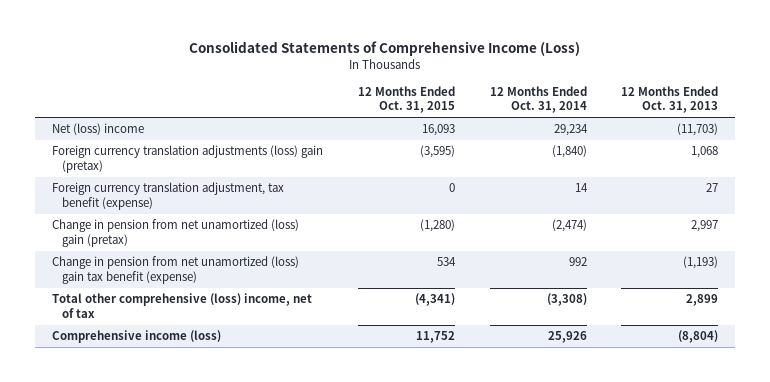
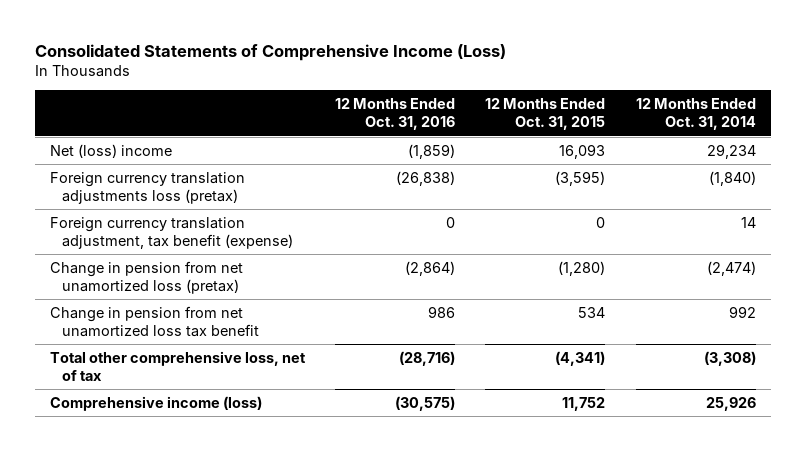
- | 12 Months Ended Oct. 31, 2015 | 12 Months Ended Oct. 31, 2014 | 12 Months Ended Oct. 31, 2013
+ | 12 Months Ended Oct. 31, 2016 | 12 Months Ended Oct. 31, 2015 | 12 Months Ended Oct. 31, 2014
- Foreign currency translation adjustments (loss) gain (pretax) | (3,595) | (1,840) | 1,068
+ Foreign currency translation adjustments loss (pretax) | (26,838) | (3,595) | (1,840)
- Change in pension from net unamortized (loss) gain (pretax) | (1,280) | (2,474) | 2,997
- Change in pension from net unamortized (loss) gain tax benefit (expense) | 534 | 992 | (1,193)
- Total other comprehensive (loss) income, net of tax | (4,341) | (3,308) | 2,899
+ Change in pension from net unamortized loss (pretax) | (2,864) | (1,280) | (2,474)
+ Change in pension from net unamortized loss tax benefit | 986 | 534 | 992
+ Total other comprehensive loss, net of tax | (28,716) | (4,341) | (3,308)

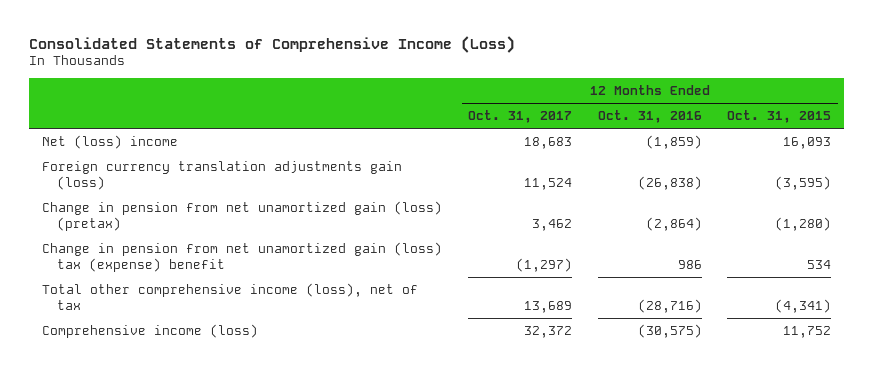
- | 12 Months Ended Oct. 31, 2016 | 12 Months Ended Oct. 31, 2015 | 12 Months Ended Oct. 31, 2014
+ | 12 Months Ended Oct. 31, 2017 | 12 Months Ended Oct. 31, 2016 | 12 Months Ended Oct. 31, 2015
- Foreign currency translation adjustments loss (pretax) | (26,838) | (3,595) | (1,840)
- Foreign currency translation adjustment, tax benefit (expense) | 0 | 0 | 14
- Change in pension from net unamortized loss (pretax) | (2,864) | (1,280) | (2,474)
- Change in pension from net unamortized loss tax benefit | 986 | 534 | 992
- Total other comprehensive loss, net of tax | (28,716) | (4,341) | (3,308)
+ Foreign currency translation adjustments gain (loss) | 11,524 | (26,838) | (3,595)
+ Change in pension from net unamortized gain (loss) (pretax) | 3,462 | (2,864) | (1,280)
+ Change in pension from net unamortized gain (loss) tax (expense) benefit | (1,297) | 986 | 534
+ Total other comprehensive income (loss), net of tax | 13,689 | (28,716) | (4,341)

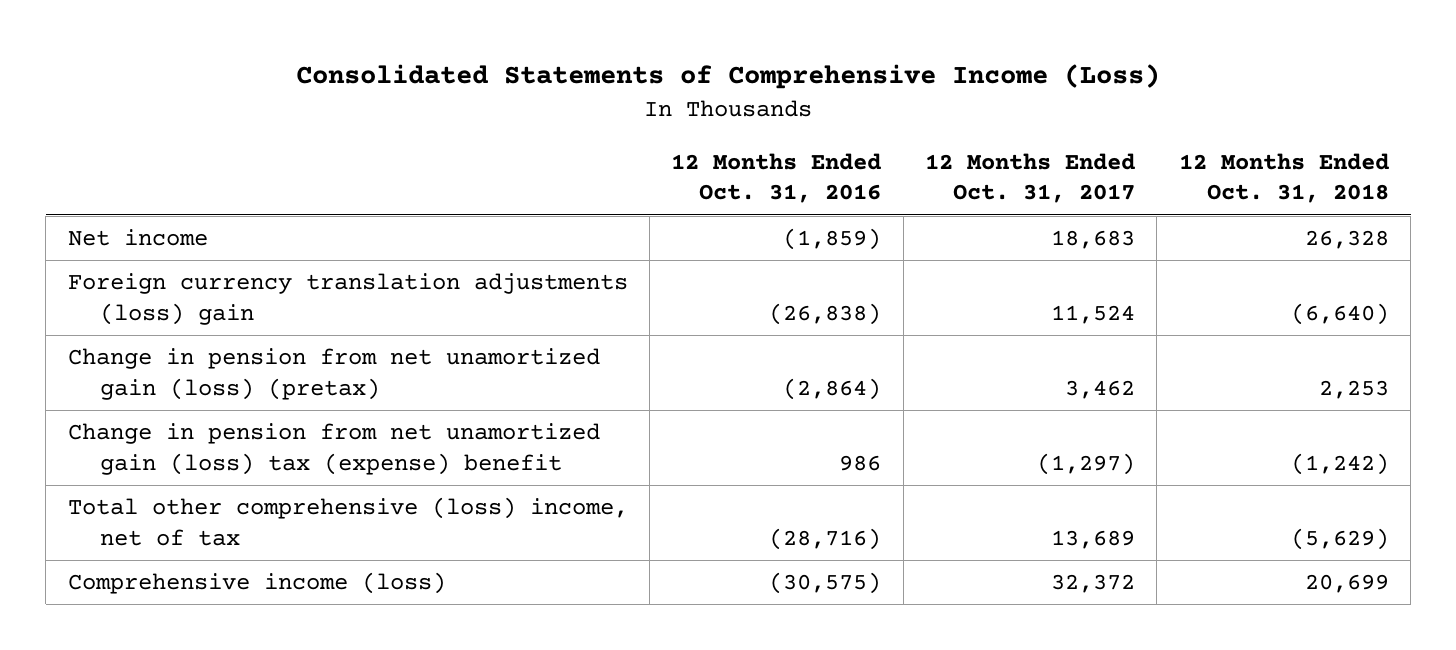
- | 12 Months Ended Oct. 31, 2017 | 12 Months Ended Oct. 31, 2016 | 12 Months Ended Oct. 31, 2015
+ | 12 Months Ended Oct. 31, 2016 | 12 Months Ended Oct. 31, 2017 | 12 Months Ended Oct. 31, 2018
- Net (loss) income | 18,683 | (1,859) | 16,093
- Foreign currency translation adjustments gain (loss) | 11,524 | (26,838) | (3,595)
+ Net income | (1,859) | 18,683 | 26,328
+ Foreign currency translation adjustments (loss) gain | (26,838) | 11,524 | (6,640)
- Total other comprehensive income (loss), net of tax | 13,689 | (28,716) | (4,341)
+ Total other comprehensive (loss) income, net of tax | (28,716) | 13,689 | (5,629)

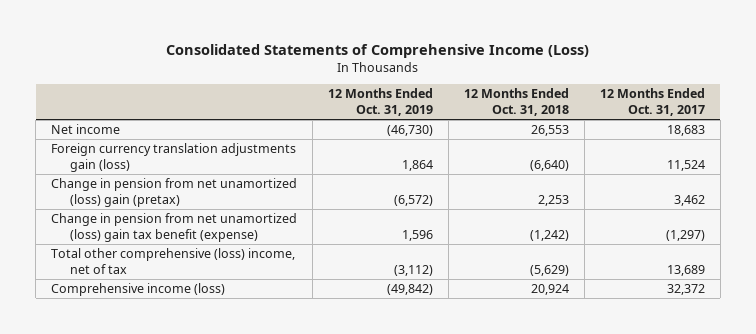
- | 12 Months Ended Oct. 31, 2016 | 12 Months Ended Oct. 31, 2017 | 12 Months Ended Oct. 31, 2018
+ | 12 Months Ended Oct. 31, 2019 | 12 Months Ended Oct. 31, 2018 | 12 Months Ended Oct. 31, 2017
- Net income | (1,859) | 18,683 | 26,328
- Foreign currency translation adjustments (loss) gain | (26,838) | 11,524 | (6,640)
- Change in pension from net unamortized gain (loss) (pretax) | (2,864) | 3,462 | 2,253
- Change in pension from net unamortized gain (loss) tax (expense) benefit | 986 | (1,297) | (1,242)
+ Net income | (46,730) | 26,553 | 18,683
+ Foreign currency translation adjustments gain (loss) | 1,864 | (6,640) | 11,524
+ Change in pension from net unamortized (loss) gain (pretax) | (6,572) | 2,253 | 3,462
+ Change in pension from net unamortized (loss) gain tax benefit (expense) | 1,596 | (1,242) | (1,297)
- Comprehensive income (loss) | (30,575) | 32,372 | 20,699
+ Comprehensive income (loss) | (49,842) | 20,924 | 32,372

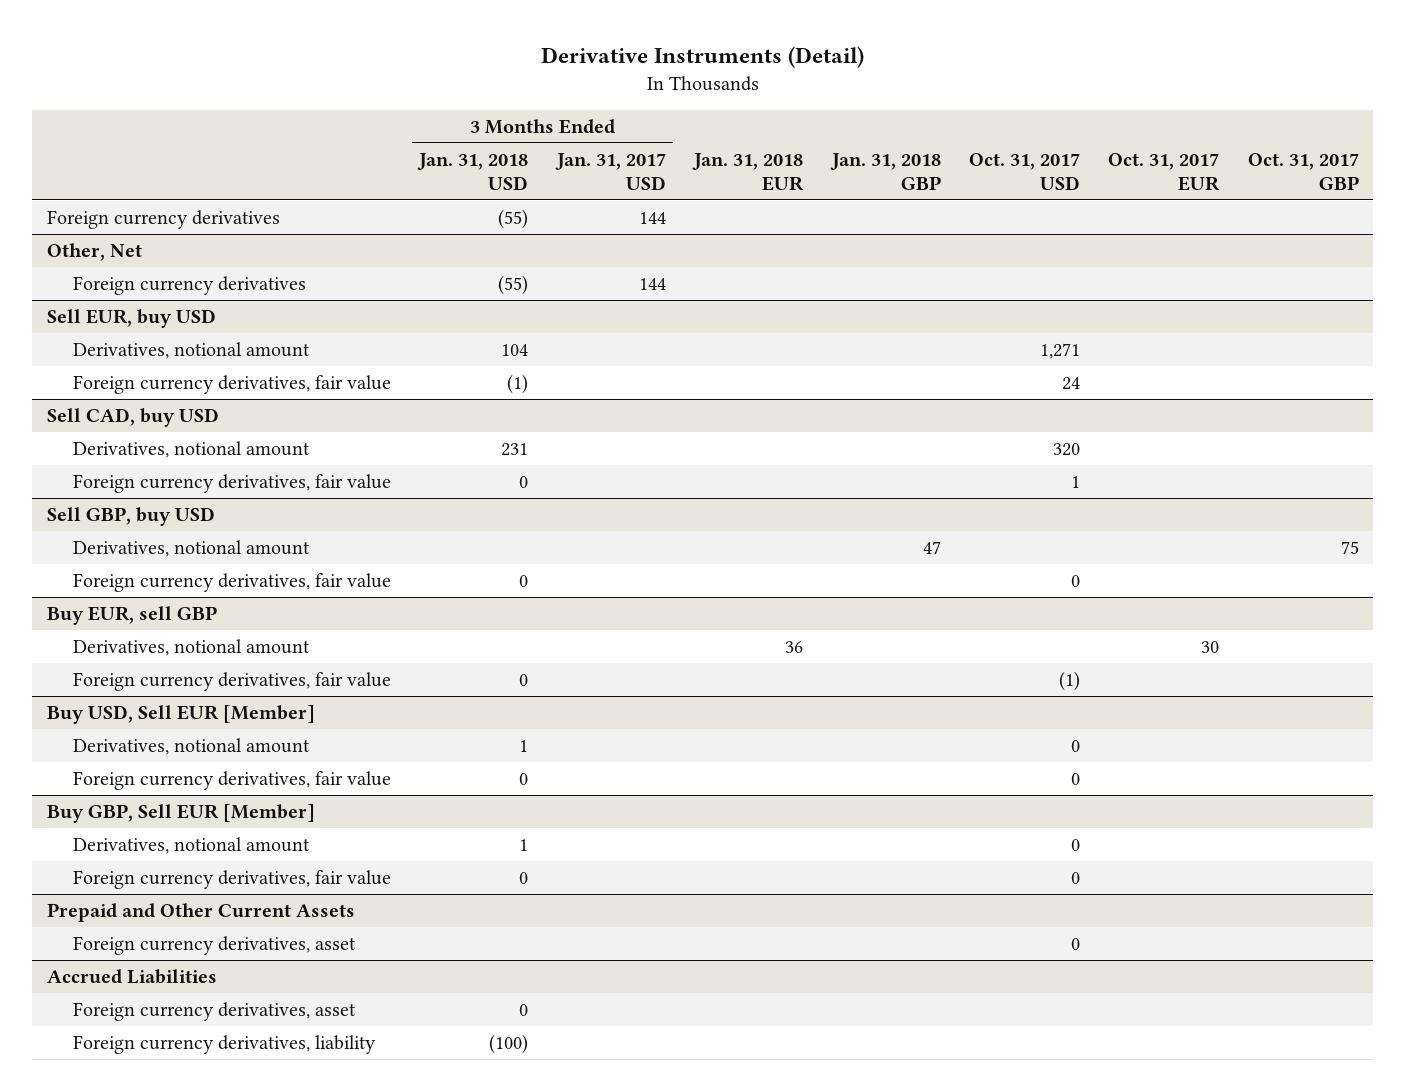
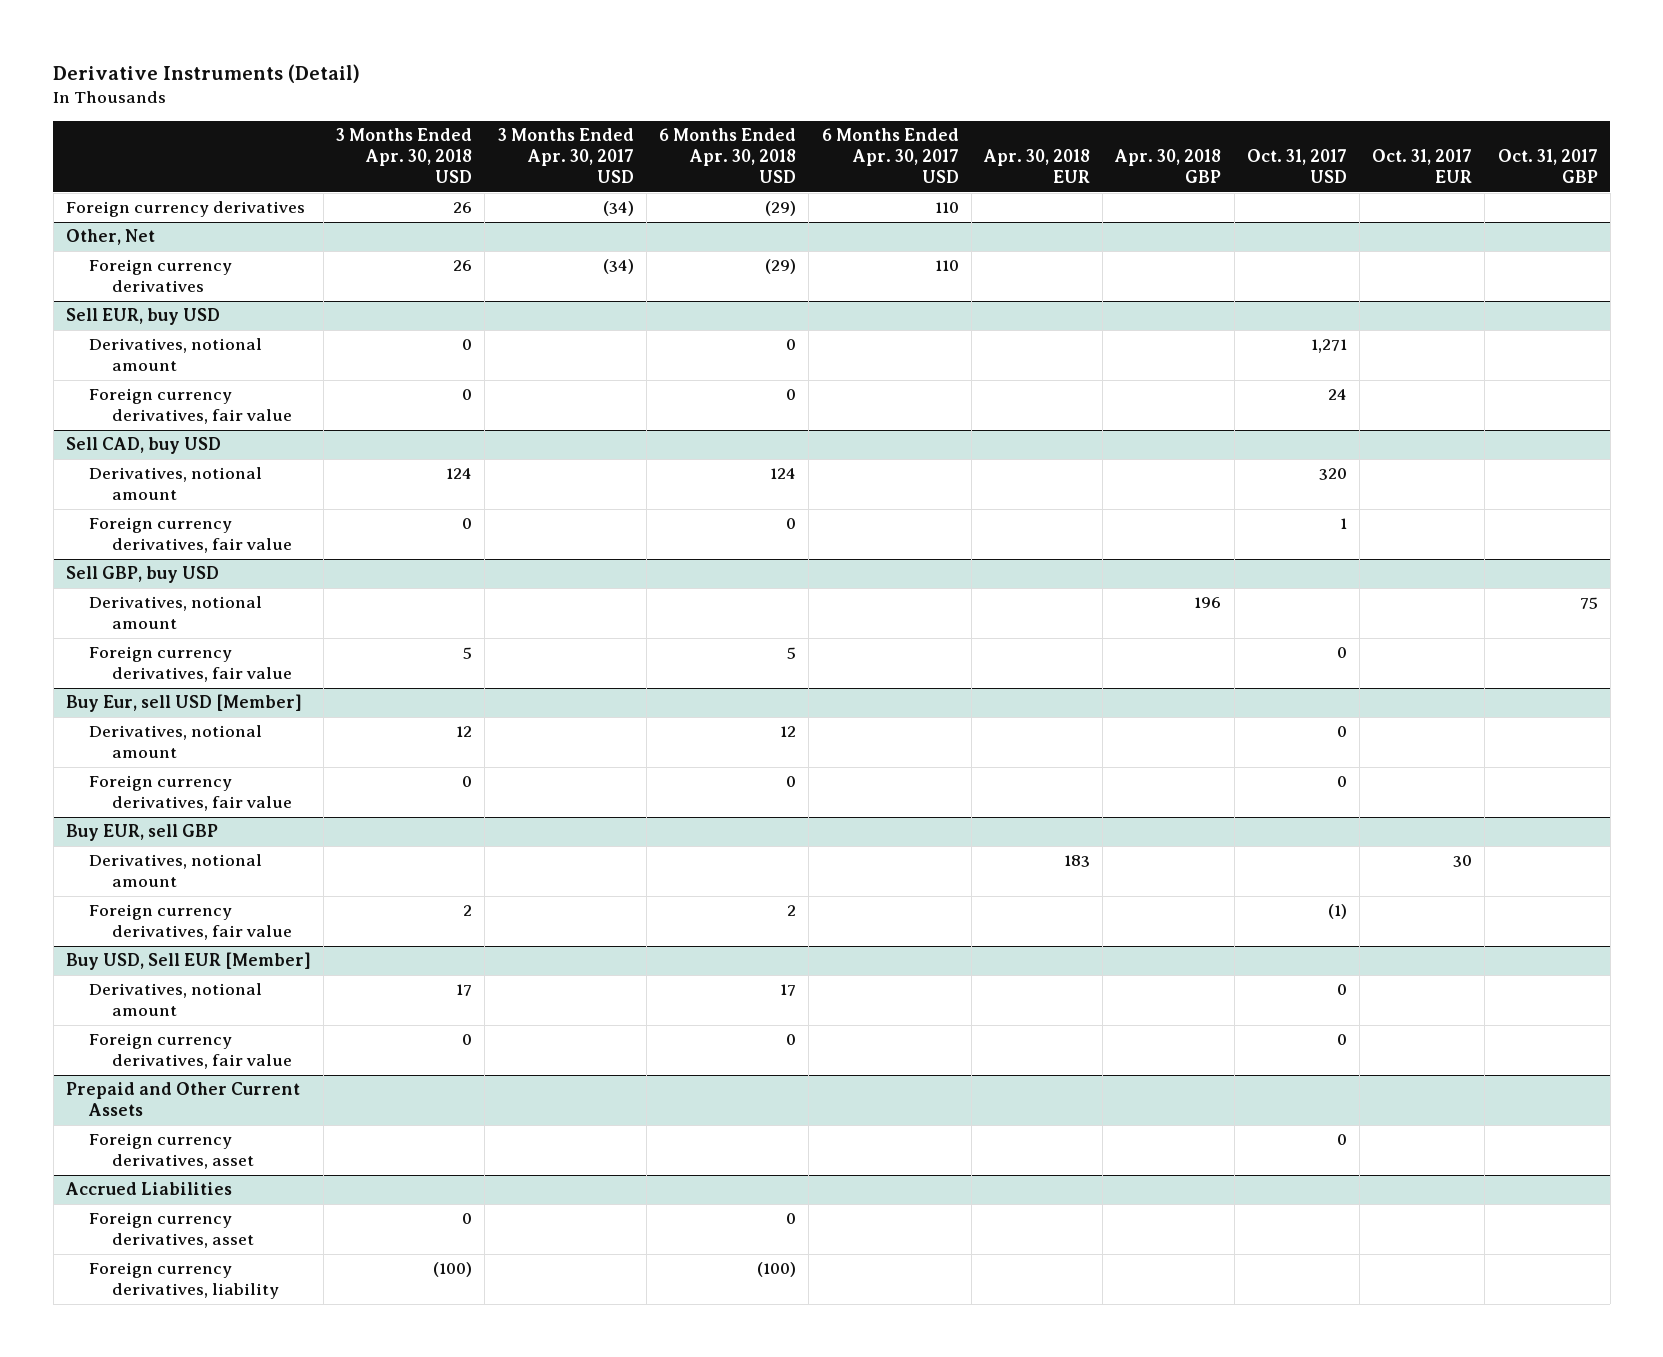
- | 3 Months Ended Jan. 31, 2018 USD | 3 Months Ended Jan. 31, 2017 USD | Jan. 31, 2018 EUR | Jan. 31, 2018 GBP | Oct. 31, 2017 USD | Oct. 31, 2017 EUR | Oct. 31, 2017 GBP
+ | 3 Months Ended Apr. 30, 2018 USD | 3 Months Ended Apr. 30, 2017 USD | 6 Months Ended Apr. 30, 2018 USD | 6 Months Ended Apr. 30, 2017 USD | Apr. 30, 2018 EUR | Apr. 30, 2018 GBP | Oct. 31, 2017 USD | Oct. 31, 2017 EUR | Oct. 31, 2017 GBP
+ Buy Eur, sell USD [Member]
+ Derivatives, notional amount | 12 | | 12 | | | | 0 | |
+ Foreign currency derivatives, fair value | 0 | | 0 | | | | 0 | |
- Buy GBP, Sell EUR [Member]
- Derivatives, notional amount | 1 | | | | 0 | |
- Foreign currency derivatives, fair value | 0 | | | | 0 | |

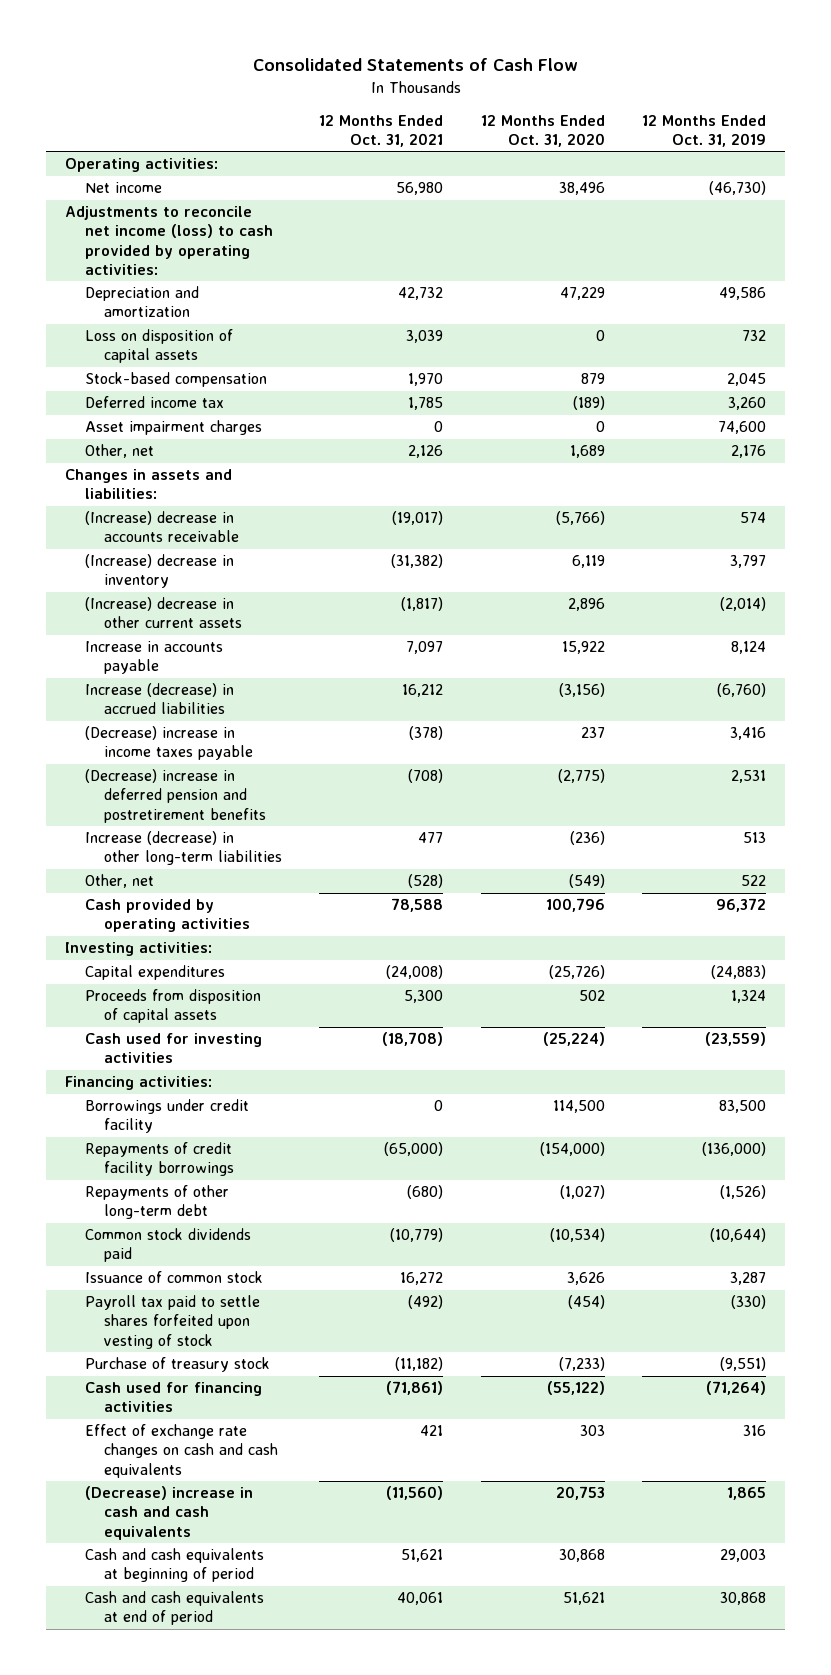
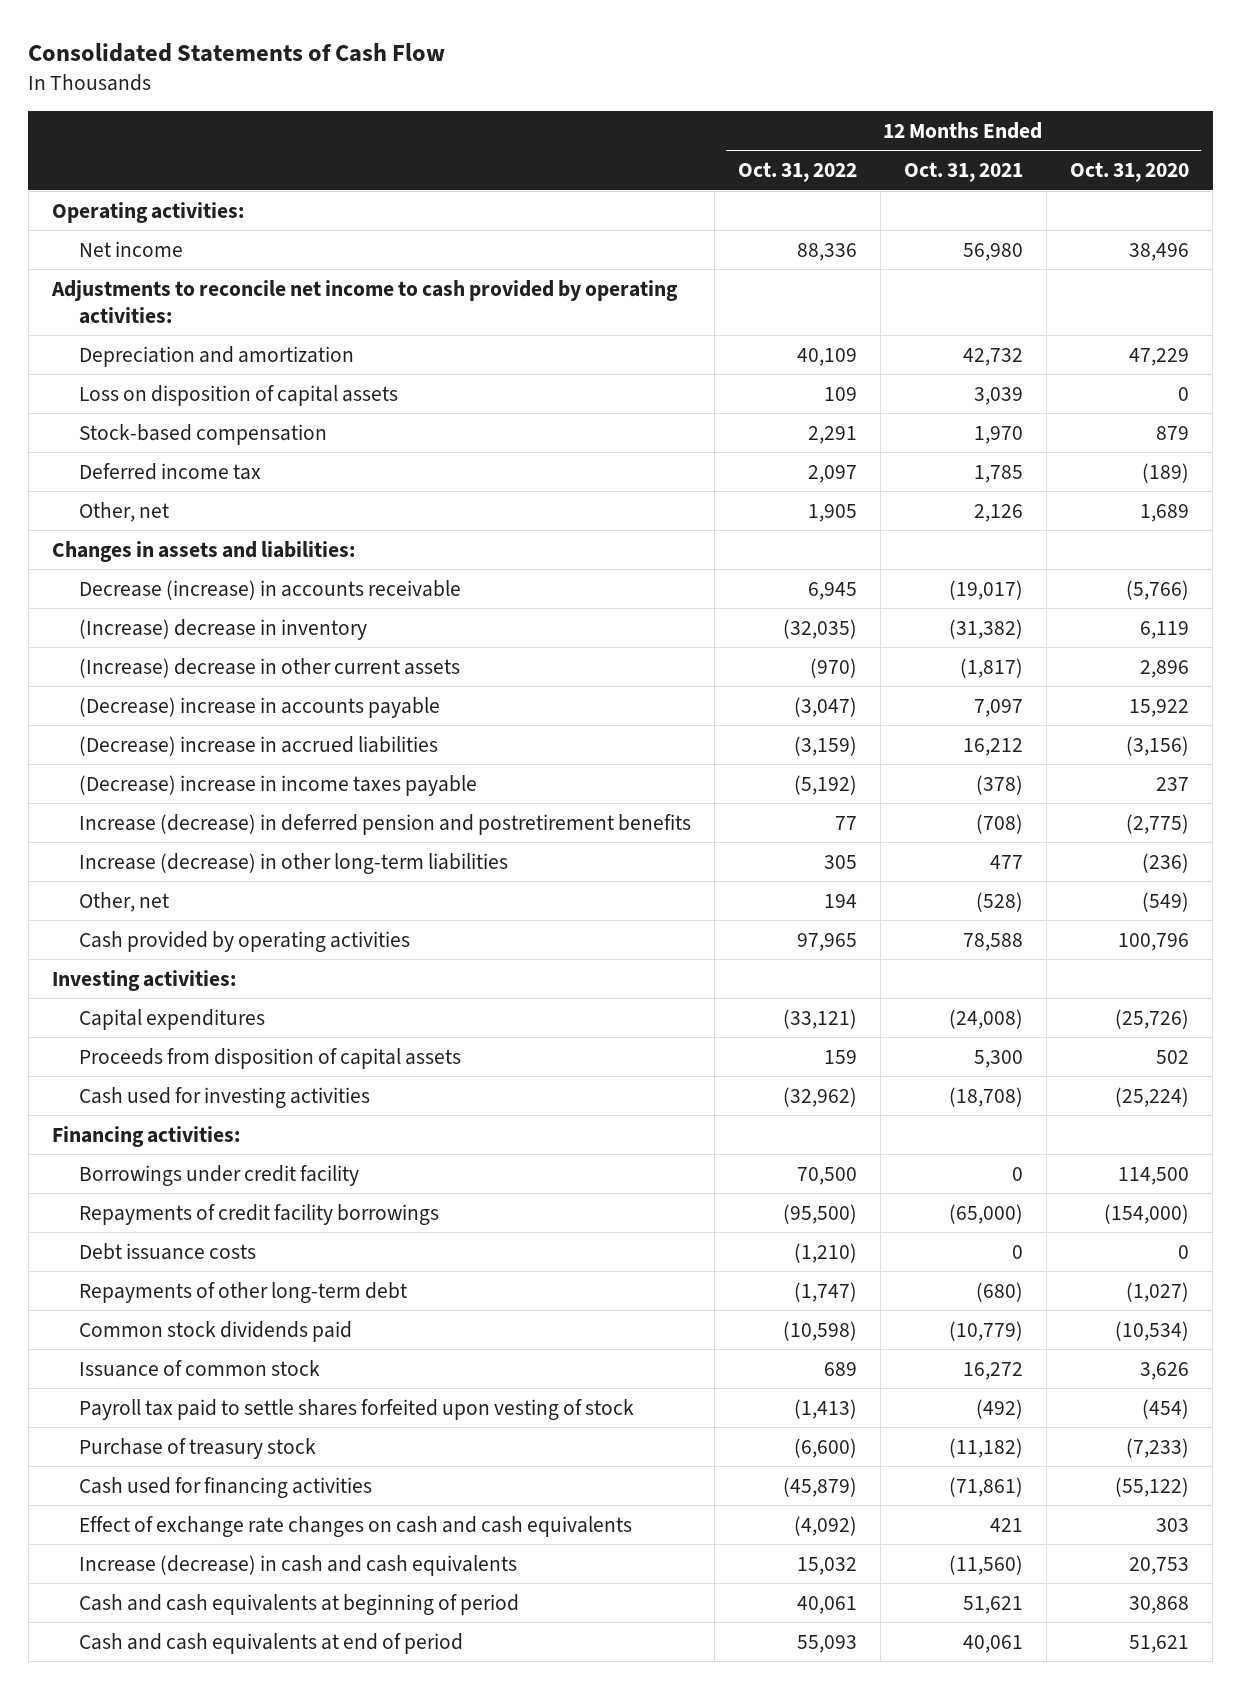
- | 12 Months Ended Oct. 31, 2021 | 12 Months Ended Oct. 31, 2020 | 12 Months Ended Oct. 31, 2019
+ | 12 Months Ended Oct. 31, 2022 | 12 Months Ended Oct. 31, 2021 | 12 Months Ended Oct. 31, 2020
- Adjustments to reconcile net income (loss) to cash provided by operating activities:
+ Adjustments to reconcile net income to cash provided by operating activities:
- Asset impairment charges | 0 | 0 | 74,600
- (Increase) decrease in accounts receivable | (19,017) | (5,766) | 574
+ Decrease (increase) in accounts receivable | 6,945 | (19,017) | (5,766)
- Increase in accounts payable | 7,097 | 15,922 | 8,124
- Increase (decrease) in accrued liabilities | 16,212 | (3,156) | (6,760)
+ (Decrease) increase in accounts payable | (3,047) | 7,097 | 15,922
+ (Decrease) increase in accrued liabilities | (3,159) | 16,212 | (3,156)
- (Decrease) increase in deferred pension and postretirement benefits | (708) | (2,775) | 2,531
+ Increase (decrease) in deferred pension and postretirement benefits | 77 | (708) | (2,775)
+ Debt issuance costs | (1,210) | 0 | 0
- (Decrease) increase in cash and cash equivalents | (11,560) | 20,753 | 1,865
+ Increase (decrease) in cash and cash equivalents | 15,032 | (11,560) | 20,753

